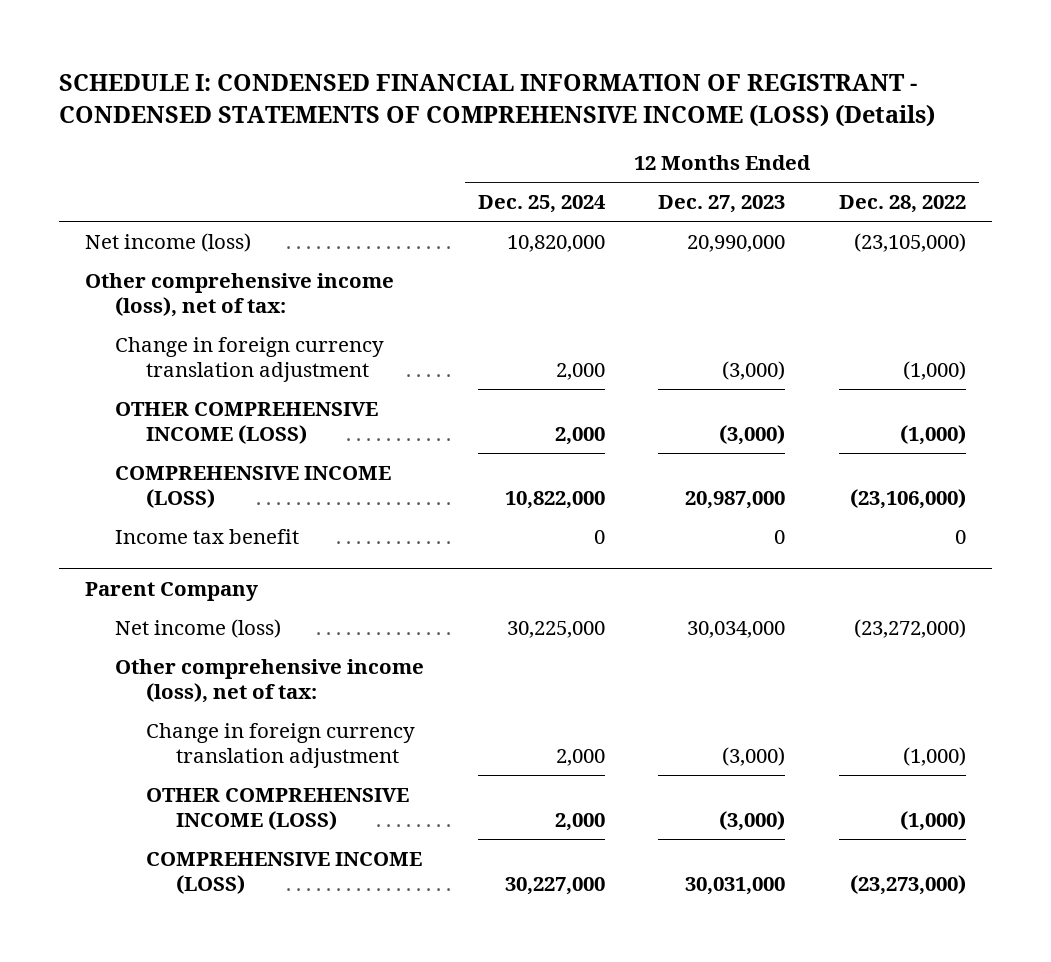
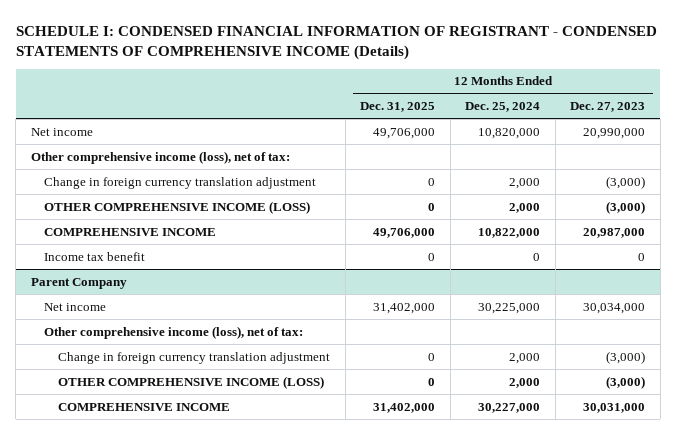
- SCHEDULE I: CONDENSED FINANCIAL INFORMATION OF REGISTRANT - CONDENSED STATEMENTS OF COMPREHENSIVE INCOME (LOSS) (Details)
+ SCHEDULE I: CONDENSED FINANCIAL INFORMATION OF REGISTRANT - CONDENSED STATEMENTS OF COMPREHENSIVE INCOME (Details)
- | 12 Months Ended Dec. 25, 2024 | 12 Months Ended Dec. 27, 2023 | 12 Months Ended Dec. 28, 2022
+ | 12 Months Ended Dec. 31, 2025 | 12 Months Ended Dec. 25, 2024 | 12 Months Ended Dec. 27, 2023
- Net income (loss) | 10,820,000 | 20,990,000 | (23,105,000)
+ Net income | 49,706,000 | 10,820,000 | 20,990,000
- COMPREHENSIVE INCOME (LOSS) | 10,822,000 | 20,987,000 | (23,106,000)
+ COMPREHENSIVE INCOME | 49,706,000 | 10,822,000 | 20,987,000
@ Parent Company
- Net income (loss) | 30,225,000 | 30,034,000 | (23,272,000)
+ Net income | 31,402,000 | 30,225,000 | 30,034,000
- COMPREHENSIVE INCOME (LOSS) | 30,227,000 | 30,031,000 | (23,273,000)
+ COMPREHENSIVE INCOME | 31,402,000 | 30,227,000 | 30,031,000

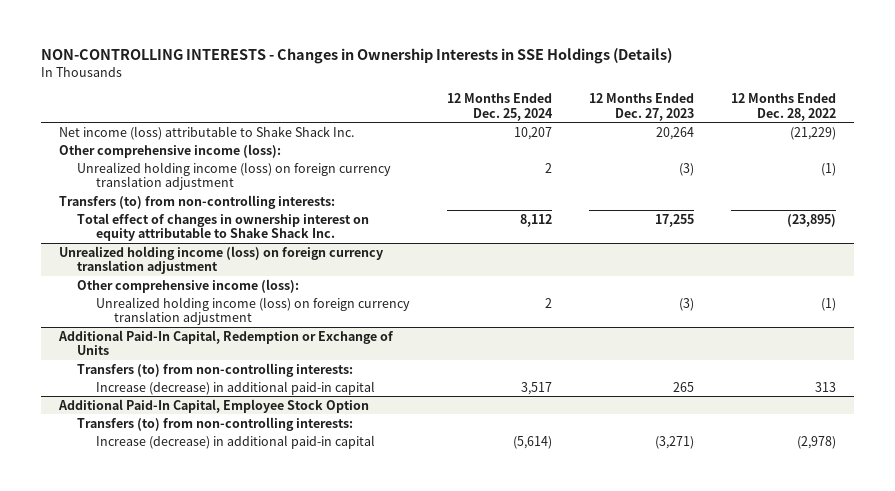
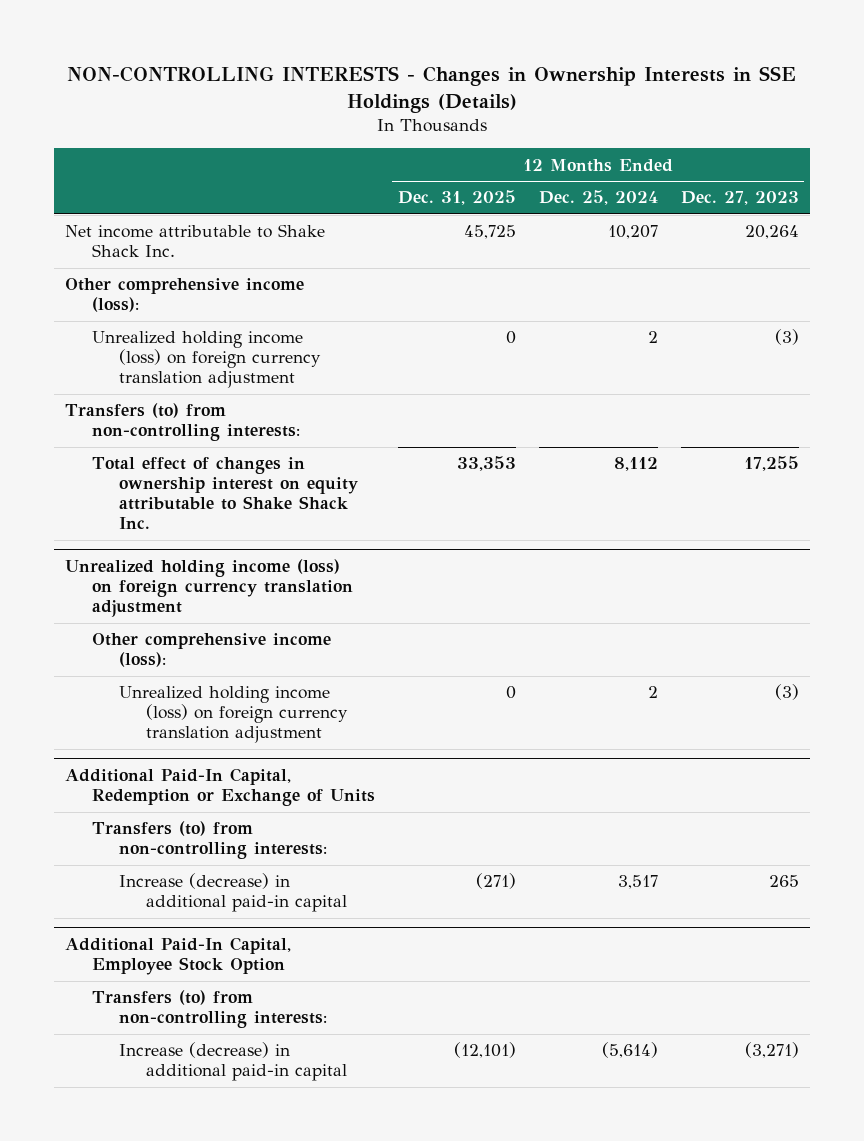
- | 12 Months Ended Dec. 25, 2024 | 12 Months Ended Dec. 27, 2023 | 12 Months Ended Dec. 28, 2022
+ | 12 Months Ended Dec. 31, 2025 | 12 Months Ended Dec. 25, 2024 | 12 Months Ended Dec. 27, 2023
- Net income (loss) attributable to Shake Shack Inc. | 10,207 | 20,264 | (21,229)
+ Net income attributable to Shake Shack Inc. | 45,725 | 10,207 | 20,264

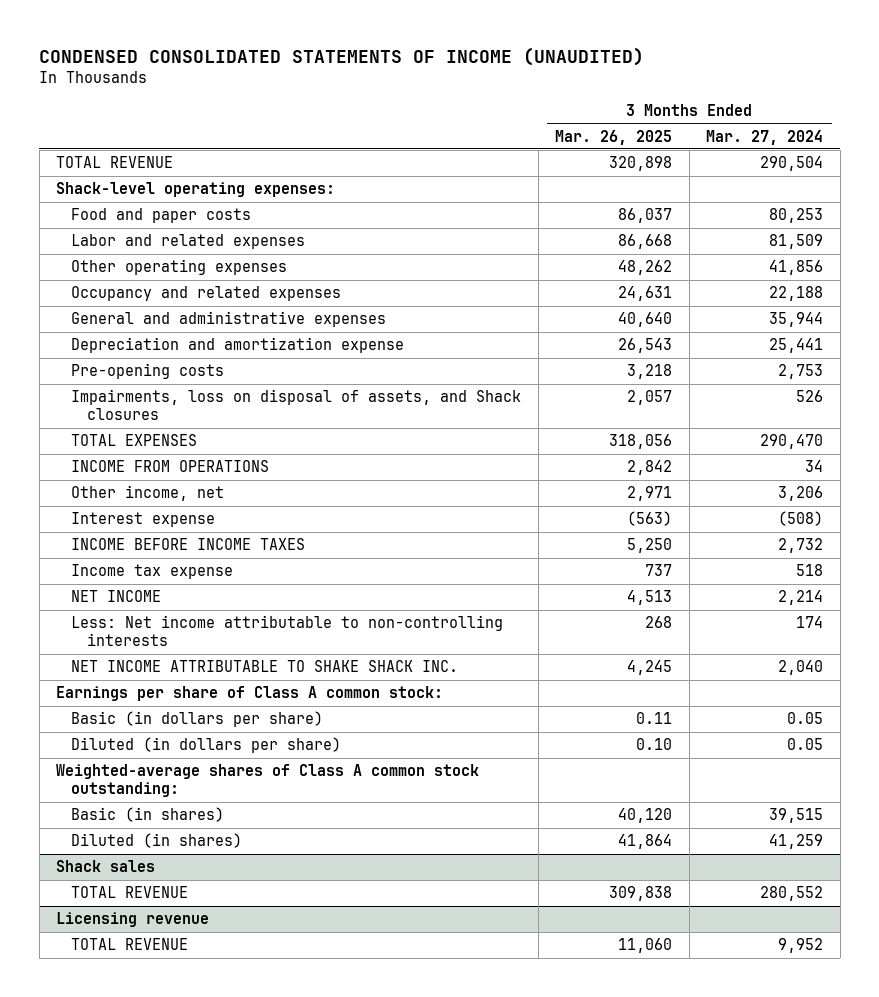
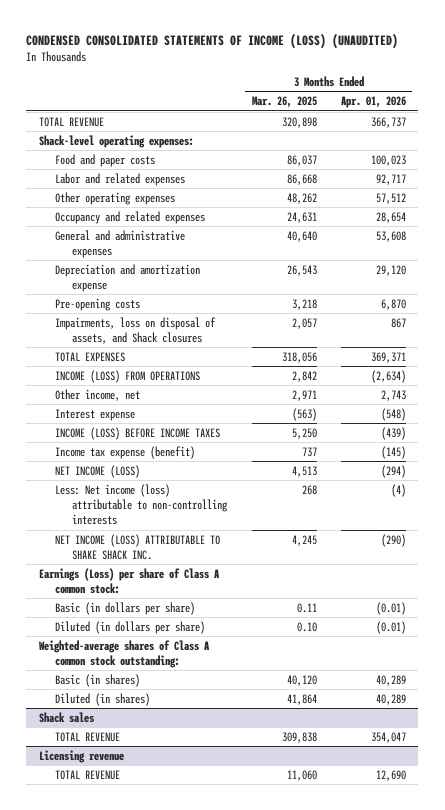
- CONDENSED CONSOLIDATED STATEMENTS OF INCOME (UNAUDITED)
+ CONDENSED CONSOLIDATED STATEMENTS OF INCOME (LOSS) (UNAUDITED)
- | 3 Months Ended Mar. 26, 2025 | 3 Months Ended Mar. 27, 2024
+ | 3 Months Ended Mar. 26, 2025 | 3 Months Ended Apr. 01, 2026
- INCOME FROM OPERATIONS | 2,842 | 34
+ INCOME (LOSS) FROM OPERATIONS | 2,842 | (2,634)
- INCOME BEFORE INCOME TAXES | 5,250 | 2,732
- Income tax expense | 737 | 518
- NET INCOME | 4,513 | 2,214
- Less: Net income attributable to non-controlling interests | 268 | 174
- NET INCOME ATTRIBUTABLE TO SHAKE SHACK INC. | 4,245 | 2,040
- Earnings per share of Class A common stock:
+ INCOME (LOSS) BEFORE INCOME TAXES | 5,250 | (439)
+ Income tax expense (benefit) | 737 | (145)
+ NET INCOME (LOSS) | 4,513 | (294)
+ Less: Net income (loss) attributable to non-controlling interests | 268 | (4)
+ NET INCOME (LOSS) ATTRIBUTABLE TO SHAKE SHACK INC. | 4,245 | (290)
+ Earnings (Loss) per share of Class A common stock:

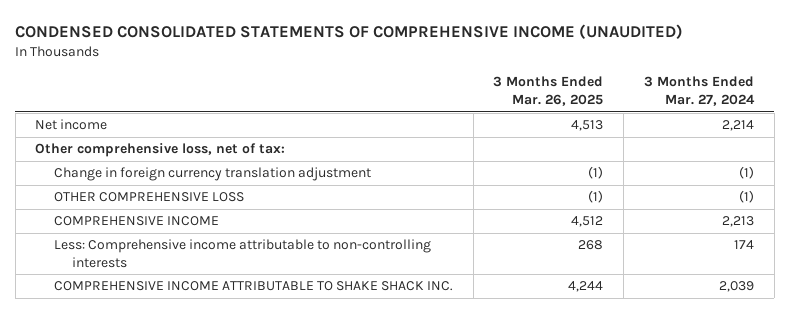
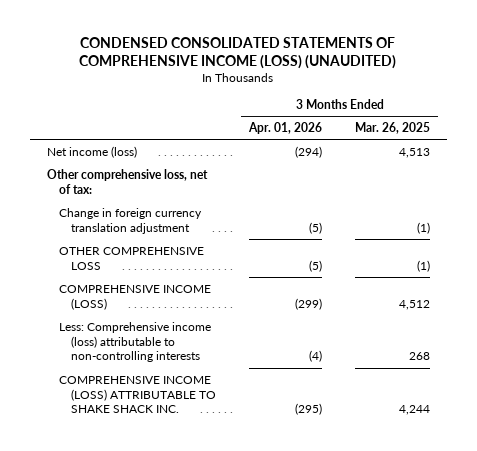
- CONDENSED CONSOLIDATED STATEMENTS OF COMPREHENSIVE INCOME (UNAUDITED)
+ CONDENSED CONSOLIDATED STATEMENTS OF COMPREHENSIVE INCOME (LOSS) (UNAUDITED)
- | 3 Months Ended Mar. 26, 2025 | 3 Months Ended Mar. 27, 2024
+ | 3 Months Ended Apr. 01, 2026 | 3 Months Ended Mar. 26, 2025
- Net income | 4,513 | 2,214
+ Net income (loss) | (294) | 4,513
- COMPREHENSIVE INCOME | 4,512 | 2,213
- Less: Comprehensive income attributable to non-controlling interests | 268 | 174
- COMPREHENSIVE INCOME ATTRIBUTABLE TO SHAKE SHACK INC. | 4,244 | 2,039
+ COMPREHENSIVE INCOME (LOSS) | (299) | 4,512
+ Less: Comprehensive income (loss) attributable to non-controlling interests | (4) | 268
+ COMPREHENSIVE INCOME (LOSS) ATTRIBUTABLE TO SHAKE SHACK INC. | (295) | 4,244

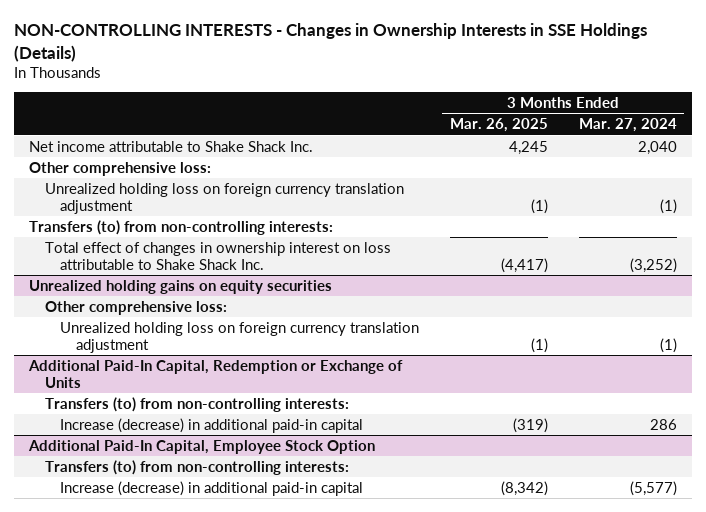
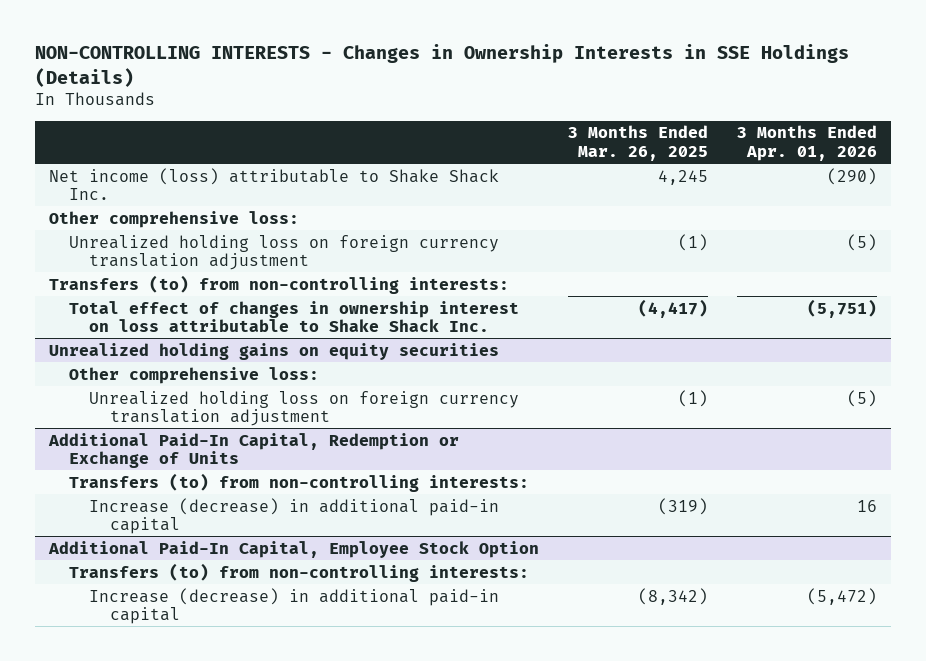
- | 3 Months Ended Mar. 26, 2025 | 3 Months Ended Mar. 27, 2024
+ | 3 Months Ended Mar. 26, 2025 | 3 Months Ended Apr. 01, 2026
- Net income attributable to Shake Shack Inc. | 4,245 | 2,040
+ Net income (loss) attributable to Shake Shack Inc. | 4,245 | (290)

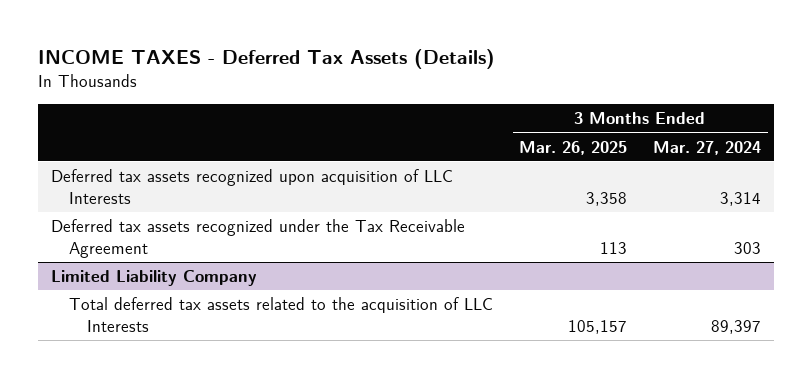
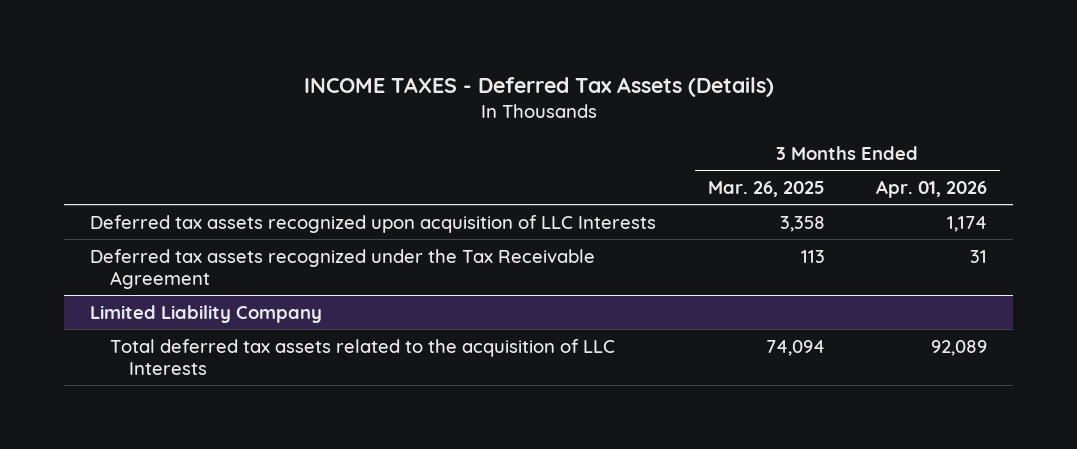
- | 3 Months Ended Mar. 26, 2025 | 3 Months Ended Mar. 27, 2024
+ | 3 Months Ended Mar. 26, 2025 | 3 Months Ended Apr. 01, 2026
@ Limited Liability Company
- Total deferred tax assets related to the acquisition of LLC Interests | 105,157 | 89,397
+ Total deferred tax assets related to the acquisition of LLC Interests | 74,094 | 92,089

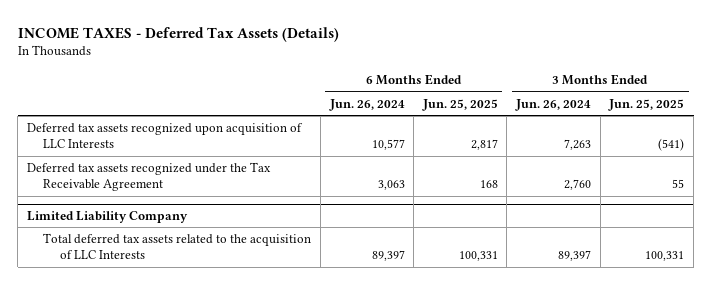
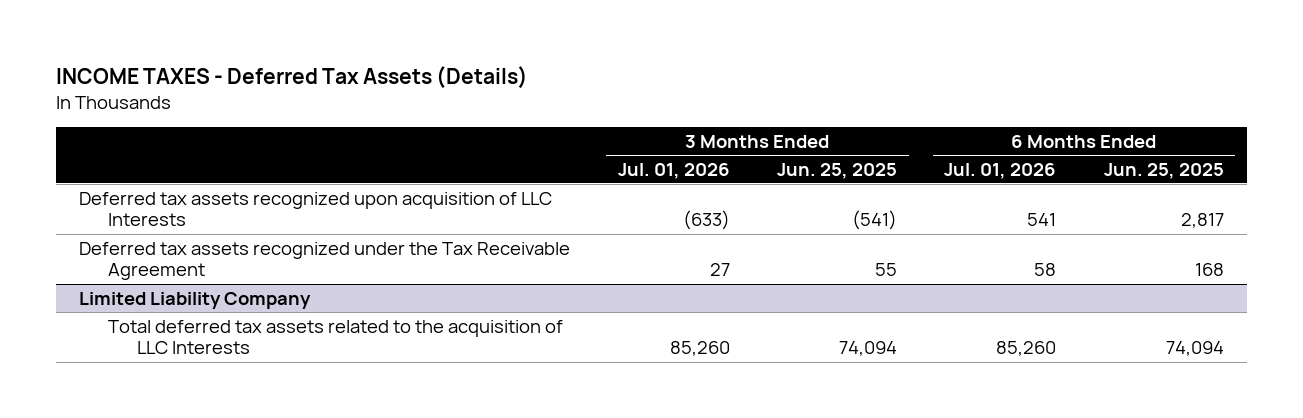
- | 6 Months Ended Jun. 26, 2024 | 6 Months Ended Jun. 25, 2025 | 3 Months Ended Jun. 26, 2024 | 3 Months Ended Jun. 25, 2025
+ | 3 Months Ended Jul. 01, 2026 | 3 Months Ended Jun. 25, 2025 | 6 Months Ended Jul. 01, 2026 | 6 Months Ended Jun. 25, 2025
@ Limited Liability Company
- Total deferred tax assets related to the acquisition of LLC Interests | 89,397 | 100,331 | 89,397 | 100,331
+ Total deferred tax assets related to the acquisition of LLC Interests | 85,260 | 74,094 | 85,260 | 74,094

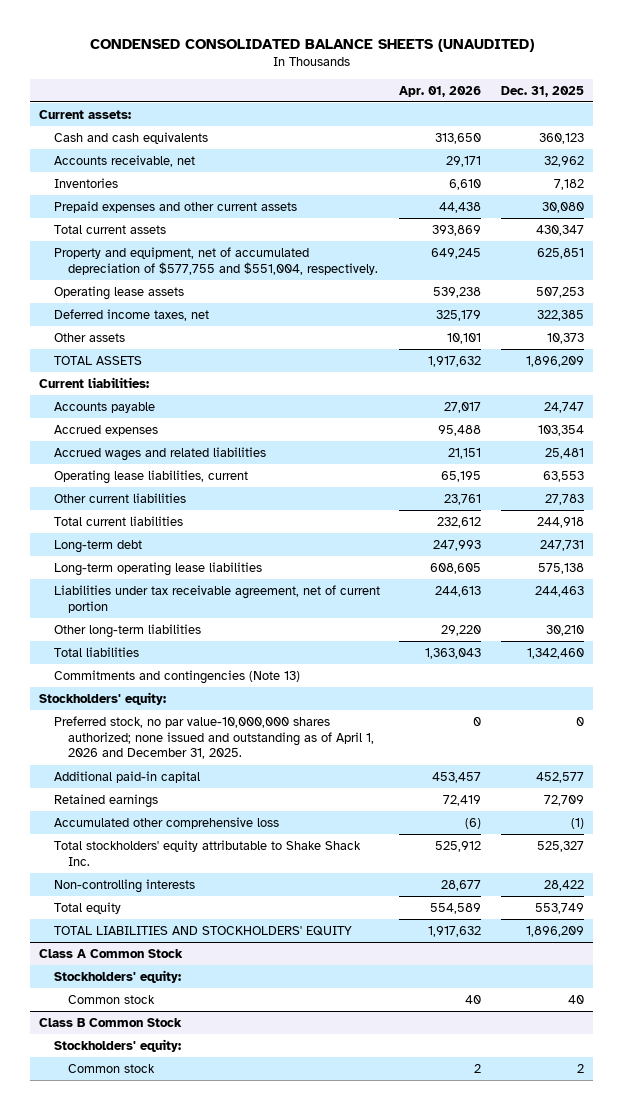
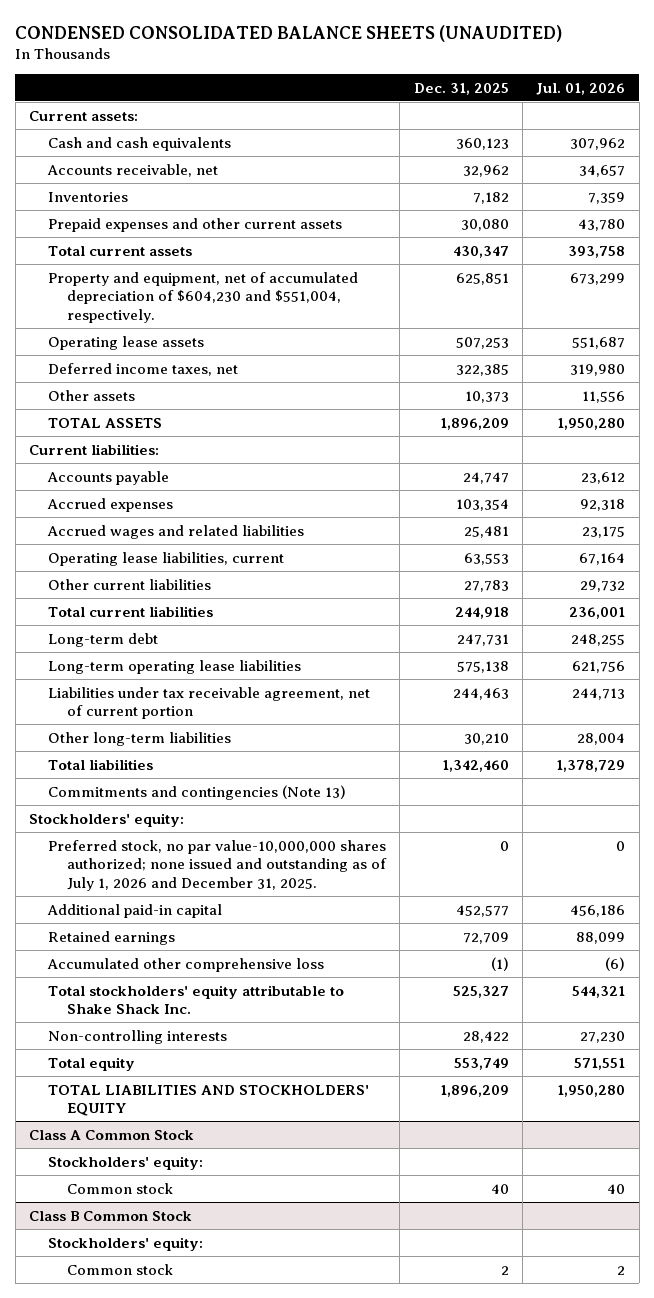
- | Apr. 01, 2026 | Dec. 31, 2025
+ | Dec. 31, 2025 | Jul. 01, 2026
- Property and equipment, net of accumulated depreciation of $577,755 and $551,004, respectively. | 649,245 | 625,851
+ Property and equipment, net of accumulated depreciation of $604,230 and $551,004, respectively. | 625,851 | 673,299
- Preferred stock, no par value-10,000,000 shares authorized; none issued and outstanding as of April 1, 2026 and December 31, 2025. | 0 | 0
+ Preferred stock, no par value-10,000,000 shares authorized; none issued and outstanding as of July 1, 2026 and December 31, 2025. | 0 | 0

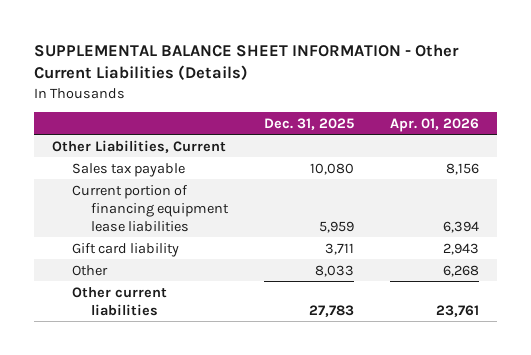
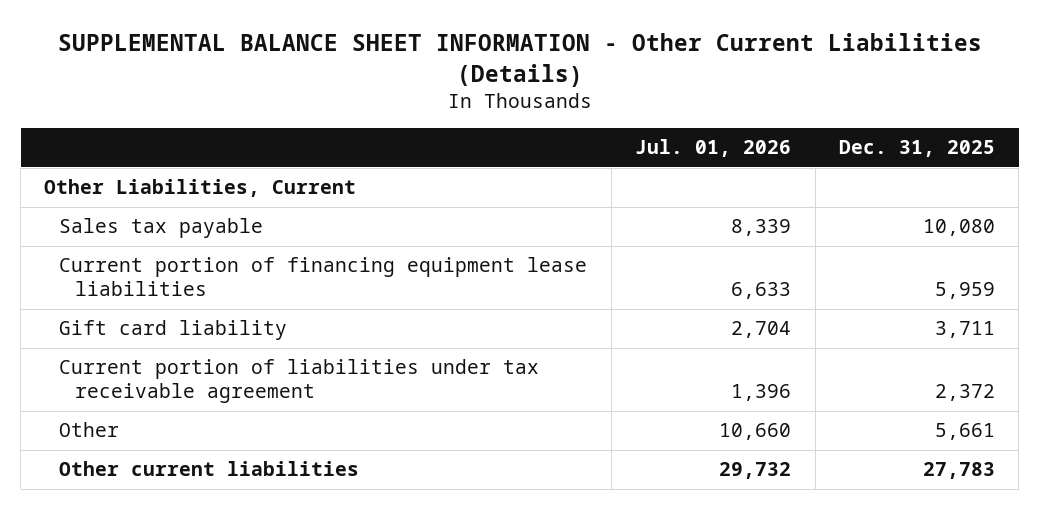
- | Dec. 31, 2025 | Apr. 01, 2026
+ | Jul. 01, 2026 | Dec. 31, 2025
- Other | 8,033 | 6,268
+ Current portion of liabilities under tax receivable agreement | 1,396 | 2,372
+ Other | 10,660 | 5,661

